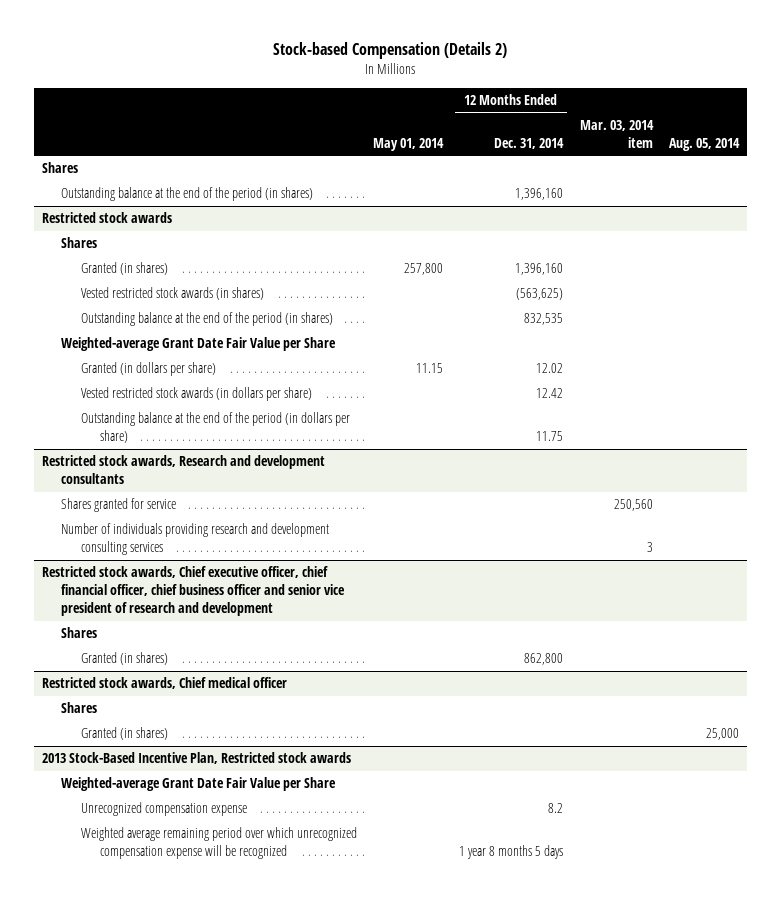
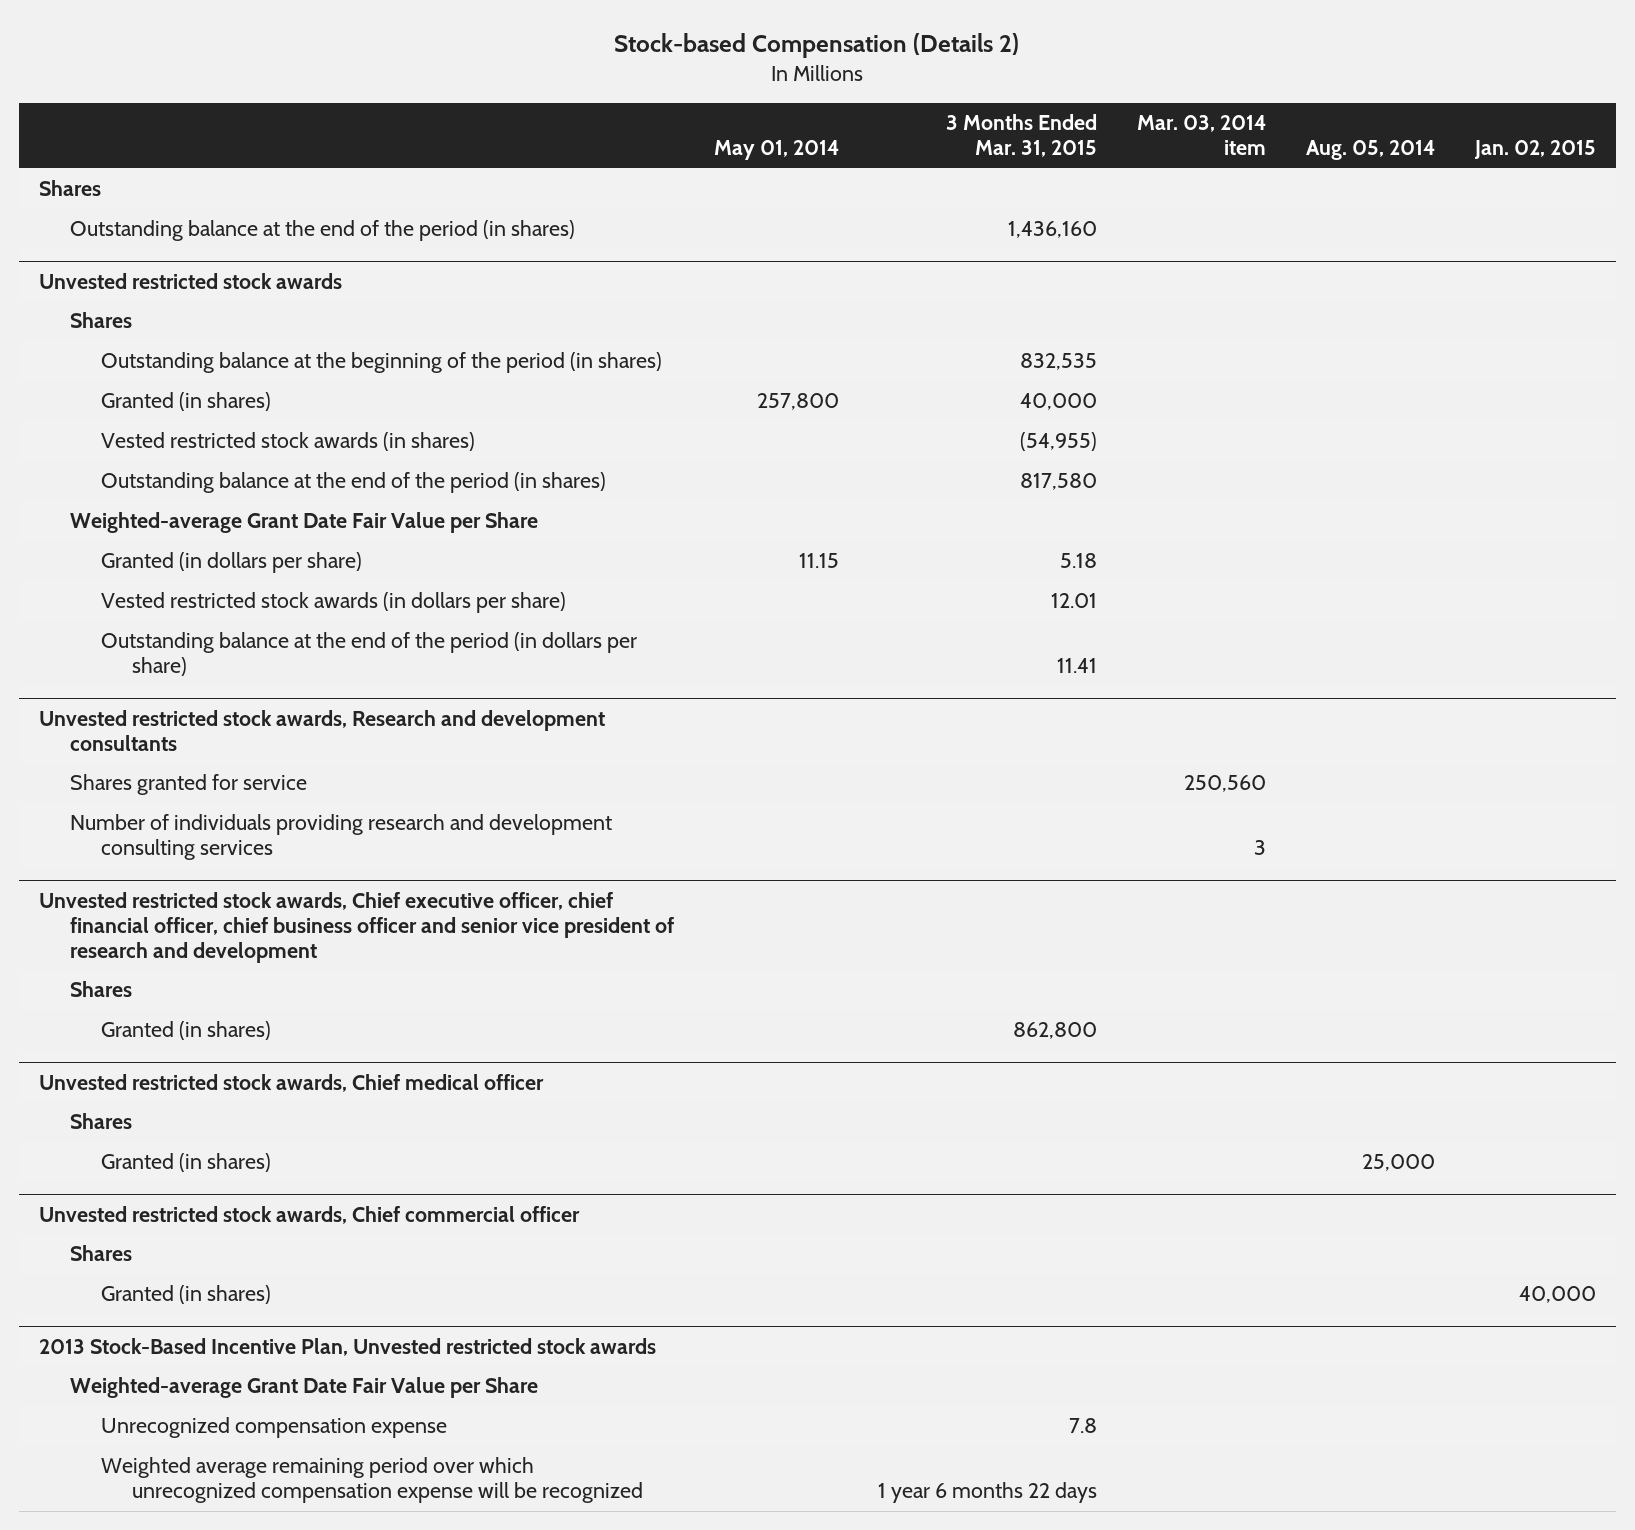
- | May 01, 2014 | 12 Months Ended Dec. 31, 2014 | Mar. 03, 2014 item | Aug. 05, 2014
+ | May 01, 2014 | 3 Months Ended Mar. 31, 2015 | Mar. 03, 2014 item | Aug. 05, 2014 | Jan. 02, 2015
- Restricted stock awards
+ Unvested restricted stock awards
+ Outstanding balance at the beginning of the period (in shares) | | 832,535 | | |
- Restricted stock awards, Research and development consultants
+ Unvested restricted stock awards, Research and development consultants
- Restricted stock awards, Chief executive officer, chief financial officer, chief business officer and senior vice president of research and development
+ Unvested restricted stock awards, Chief executive officer, chief financial officer, chief business officer and senior vice president of research and development
- Restricted stock awards, Chief medical officer
+ Unvested restricted stock awards, Chief medical officer
- 2013 Stock-Based Incentive Plan, Restricted stock awards
+ Unvested restricted stock awards, Chief commercial officer
+ Shares
+ Granted (in shares) | | | | | 40,000
+ 2013 Stock-Based Incentive Plan, Unvested restricted stock awards

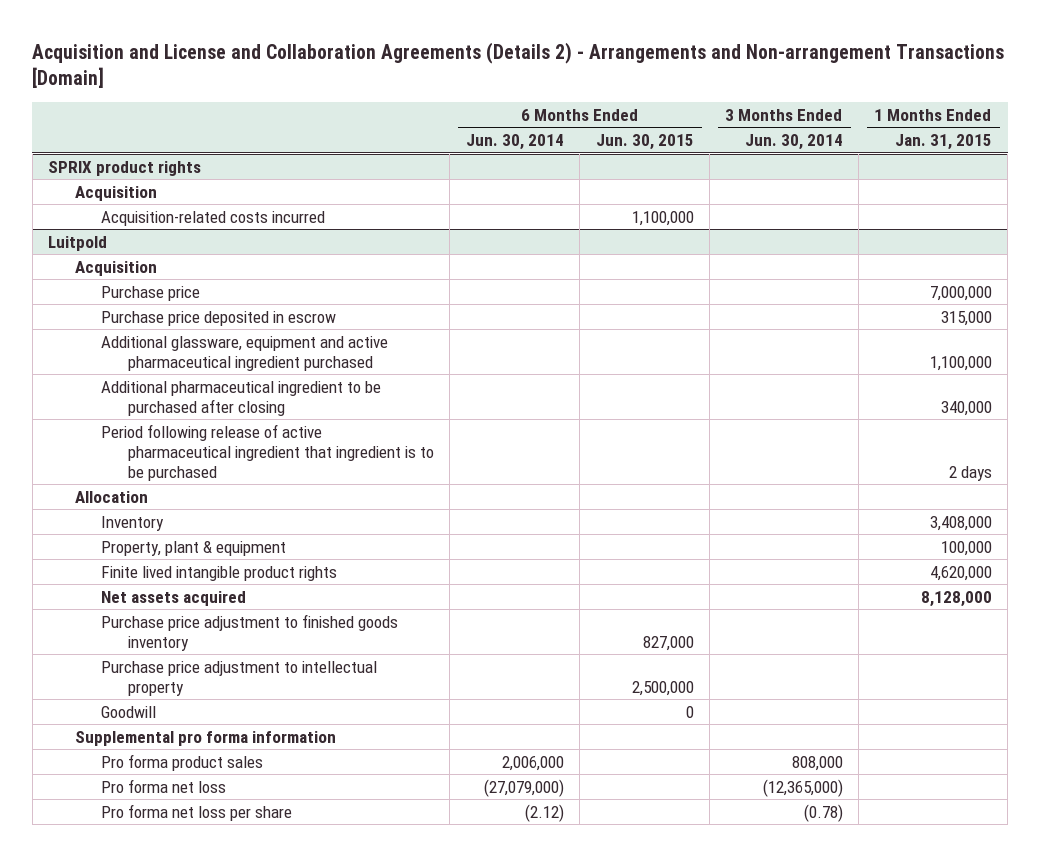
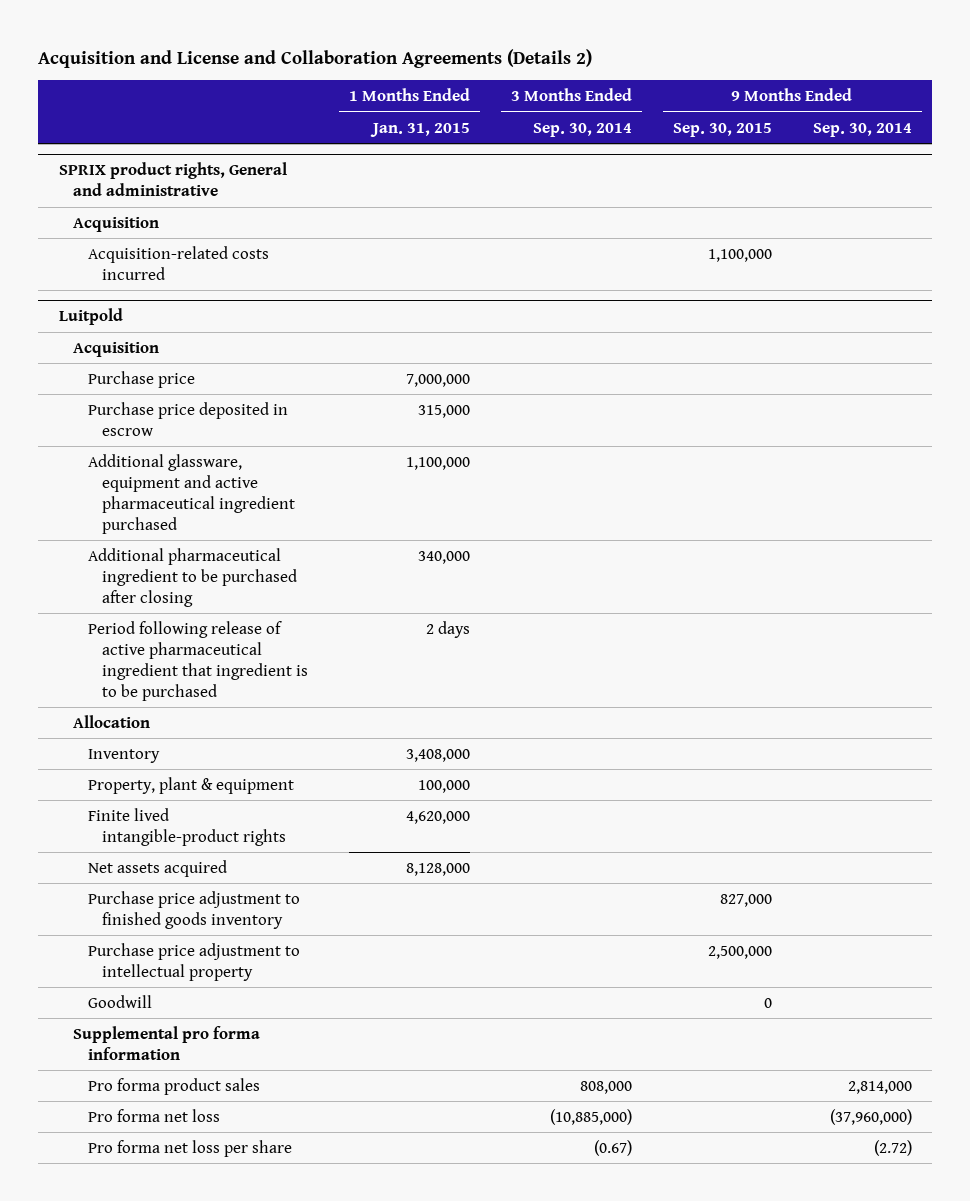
- Acquisition and License and Collaboration Agreements (Details 2) - Arrangements and Non-arrangement Transactions [Domain]
+ Acquisition and License and Collaboration Agreements (Details 2)
- | 6 Months Ended Jun. 30, 2014 | 6 Months Ended Jun. 30, 2015 | 3 Months Ended Jun. 30, 2014 | 1 Months Ended Jan. 31, 2015
+ | 1 Months Ended Jan. 31, 2015 | 3 Months Ended Sep. 30, 2014 | 9 Months Ended Sep. 30, 2015 | 9 Months Ended Sep. 30, 2014
- SPRIX product rights
+ SPRIX product rights, General and administrative
@ Luitpold
- Finite lived intangible product rights | | | | 4,620,000
+ Finite lived intangible-product rights | 4,620,000 | | |

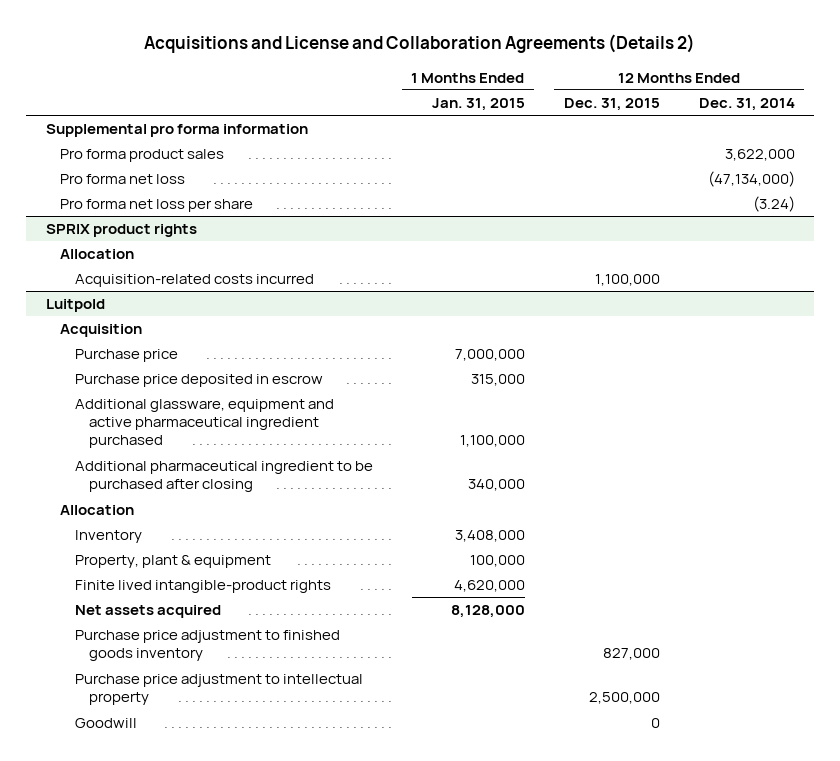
- Acquisition and License and Collaboration Agreements (Details 2)
+ Acquisitions and License and Collaboration Agreements (Details 2)
- | 1 Months Ended Jan. 31, 2015 | 3 Months Ended Sep. 30, 2014 | 9 Months Ended Sep. 30, 2015 | 9 Months Ended Sep. 30, 2014
+ | 1 Months Ended Jan. 31, 2015 | 12 Months Ended Dec. 31, 2015 | 12 Months Ended Dec. 31, 2014
- SPRIX product rights, General and administrative
- Acquisition
+ Supplemental pro forma information
+ Pro forma product sales | | | 3,622,000
+ Pro forma net loss | | | (47,134,000)
+ Pro forma net loss per share | | | (3.24)
+ SPRIX product rights
+ Allocation
@ Luitpold
- Period following release of active pharmaceutical ingredient that ingredient is to be purchased | 2 days | | |
- Supplemental pro forma information
- Pro forma product sales | | 808,000 | | 2,814,000
- Pro forma net loss | | (10,885,000) | | (37,960,000)
- Pro forma net loss per share | | (0.67) | | (2.72)

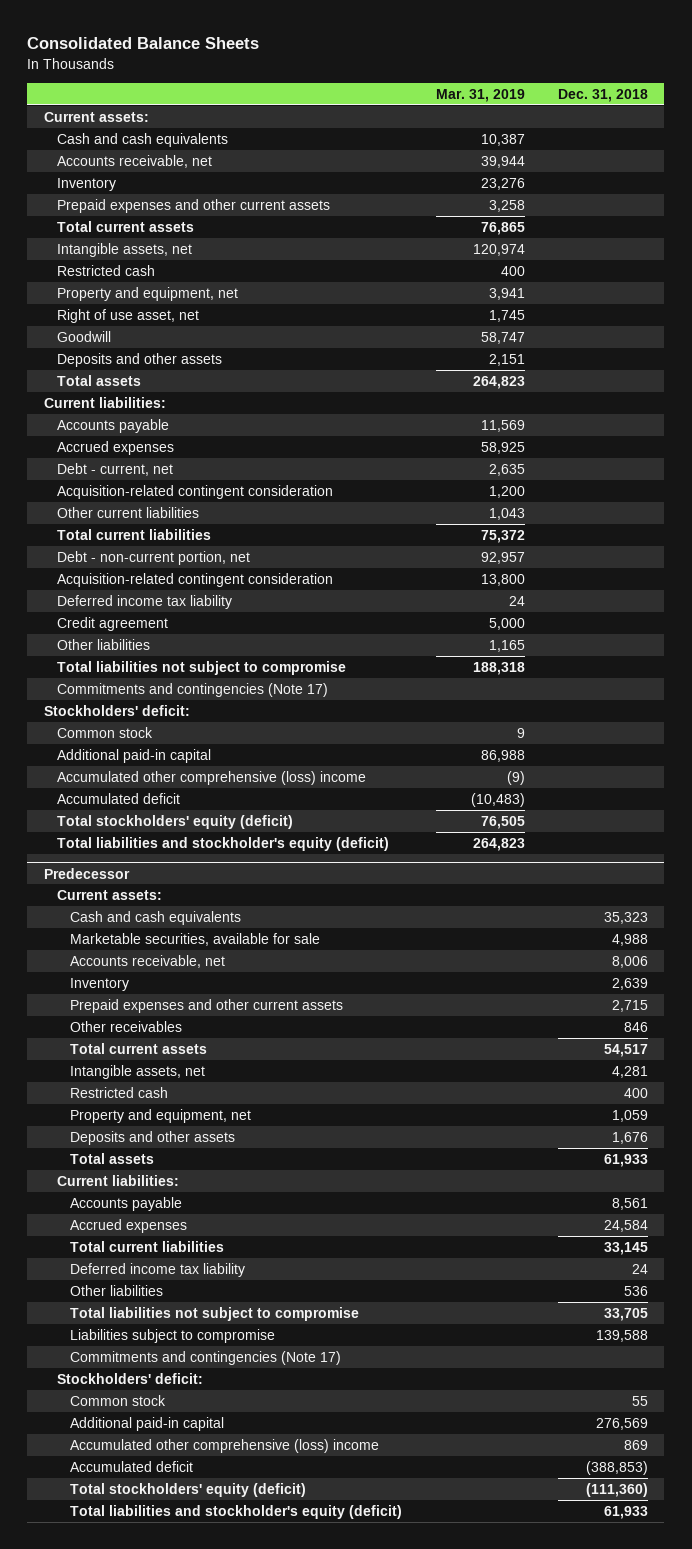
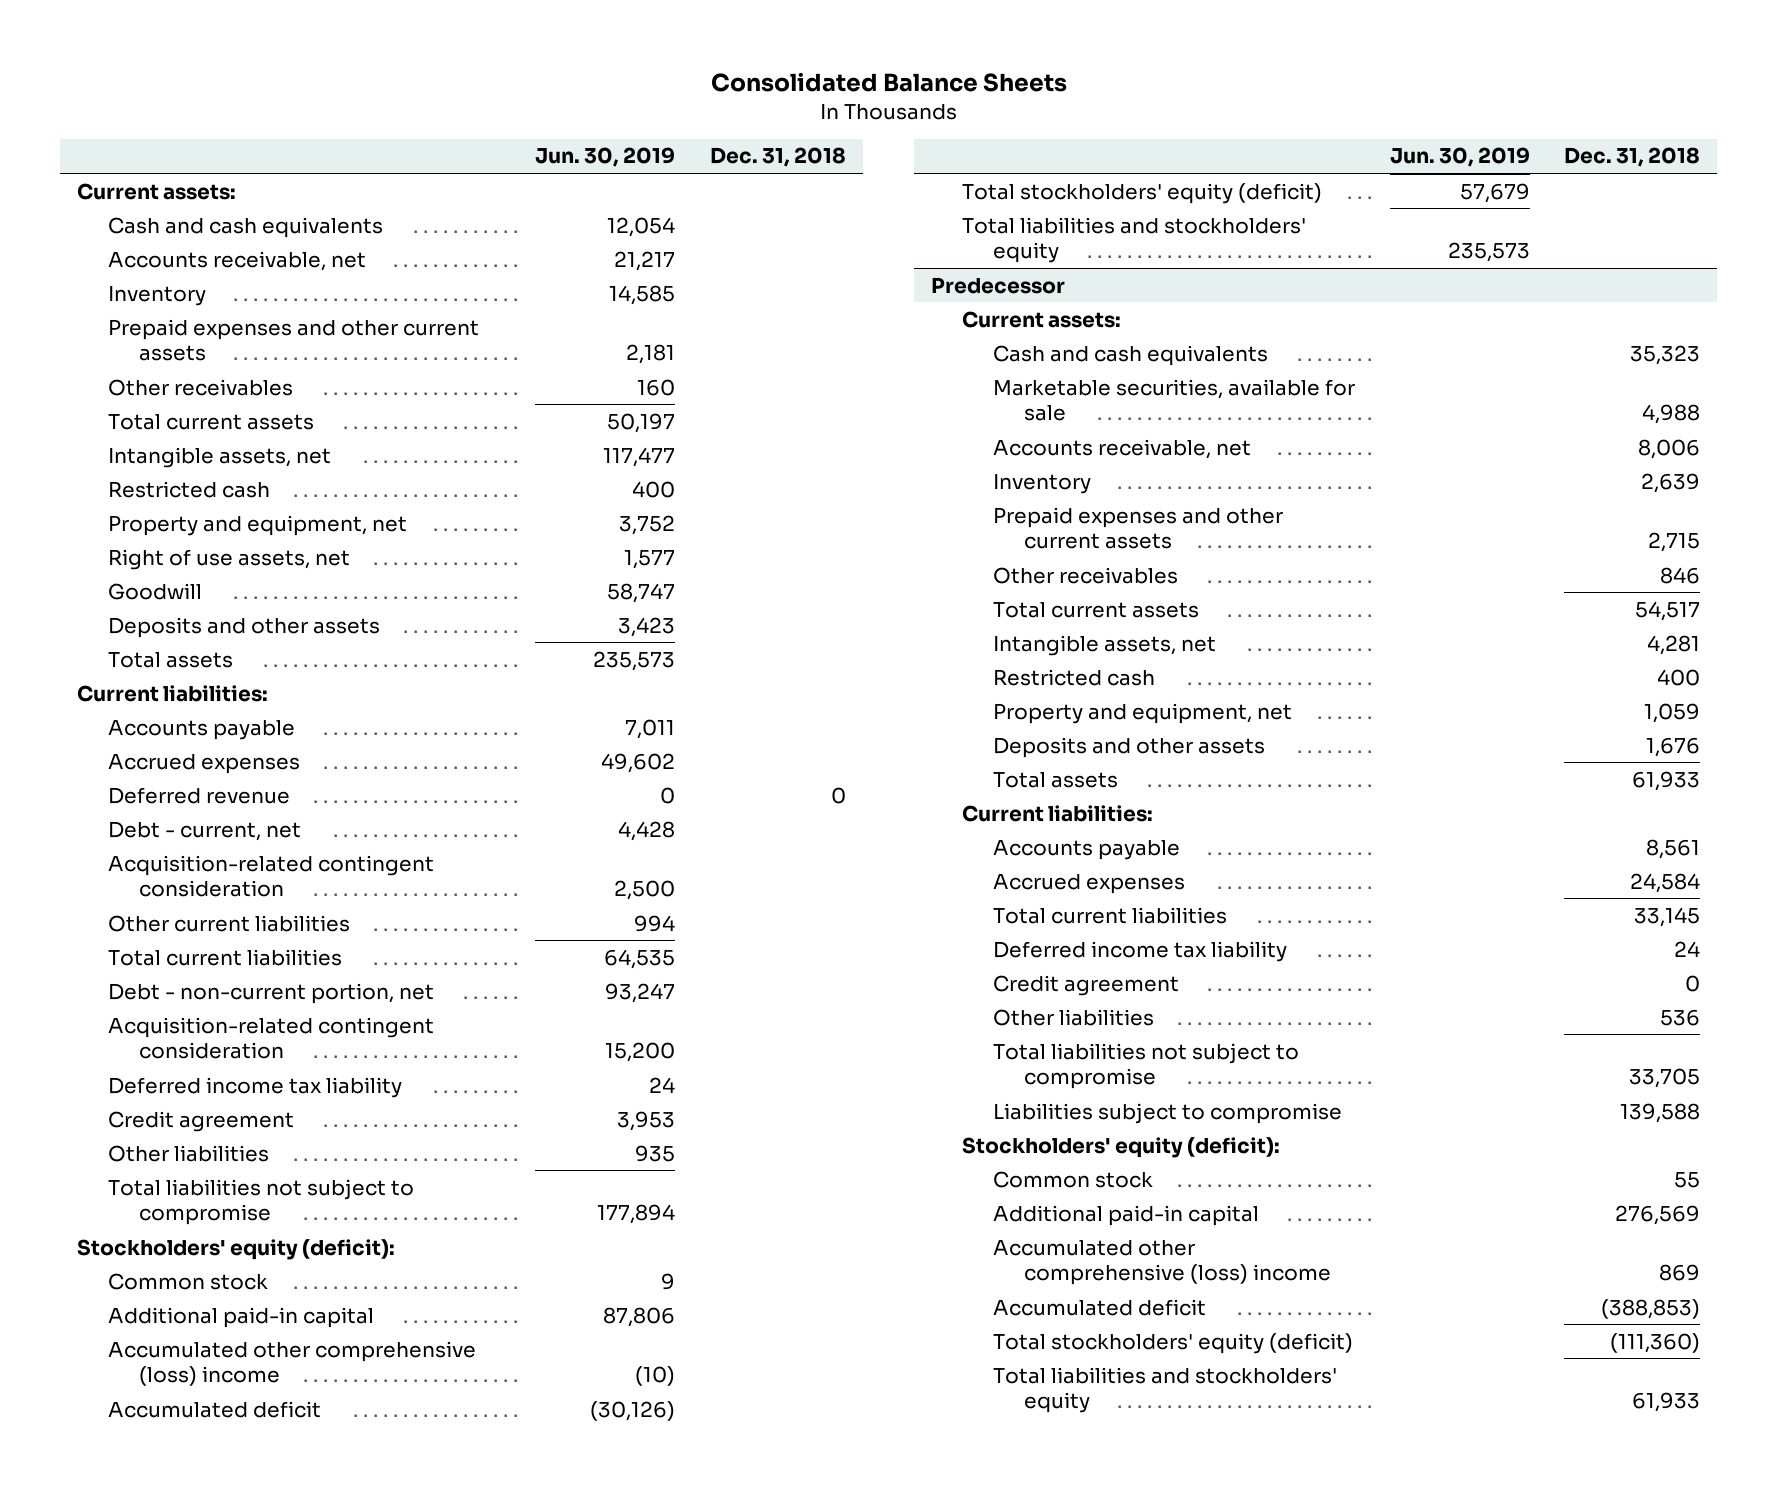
- | Mar. 31, 2019 | Dec. 31, 2018
+ | Jun. 30, 2019 | Dec. 31, 2018
+ Other receivables | 160 |
- Right of use asset, net | 1,745 |
+ Right of use assets, net | 1,577 |
+ Deferred revenue | 0 | 0
- Commitments and contingencies (Note 17)
- Stockholders' deficit:
+ Stockholders' equity (deficit):
- Total liabilities and stockholder's equity (deficit) | 264,823 |
+ Total liabilities and stockholders' equity | 235,573 |
@ Predecessor
+ Credit agreement | | 0
- Commitments and contingencies (Note 17)
- Stockholders' deficit:
+ Stockholders' equity (deficit):
- Total liabilities and stockholder's equity (deficit) | | 61,933
+ Total liabilities and stockholders' equity | | 61,933

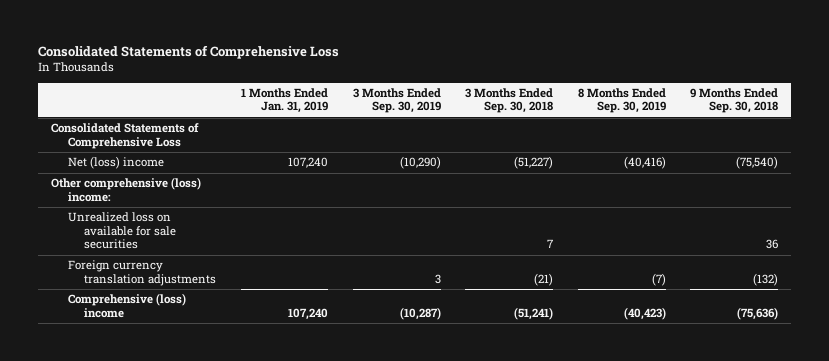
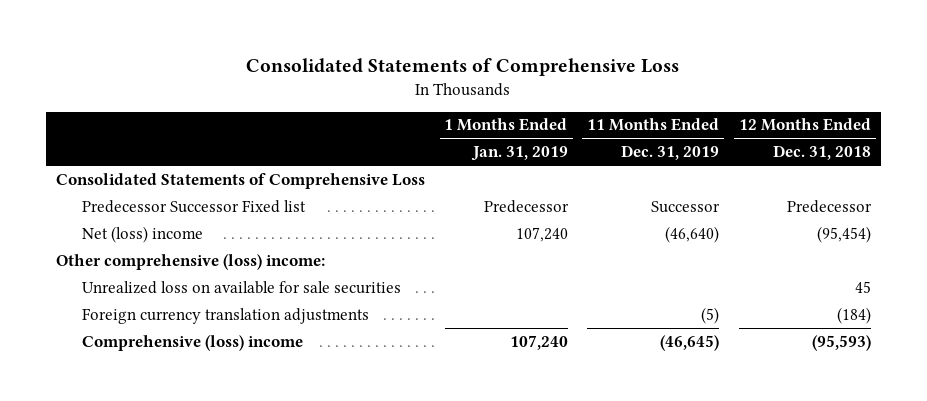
- | 1 Months Ended Jan. 31, 2019 | 3 Months Ended Sep. 30, 2019 | 3 Months Ended Sep. 30, 2018 | 8 Months Ended Sep. 30, 2019 | 9 Months Ended Sep. 30, 2018
+ | 1 Months Ended Jan. 31, 2019 | 11 Months Ended Dec. 31, 2019 | 12 Months Ended Dec. 31, 2018
+ Predecessor Successor Fixed list | Predecessor | Successor | Predecessor

